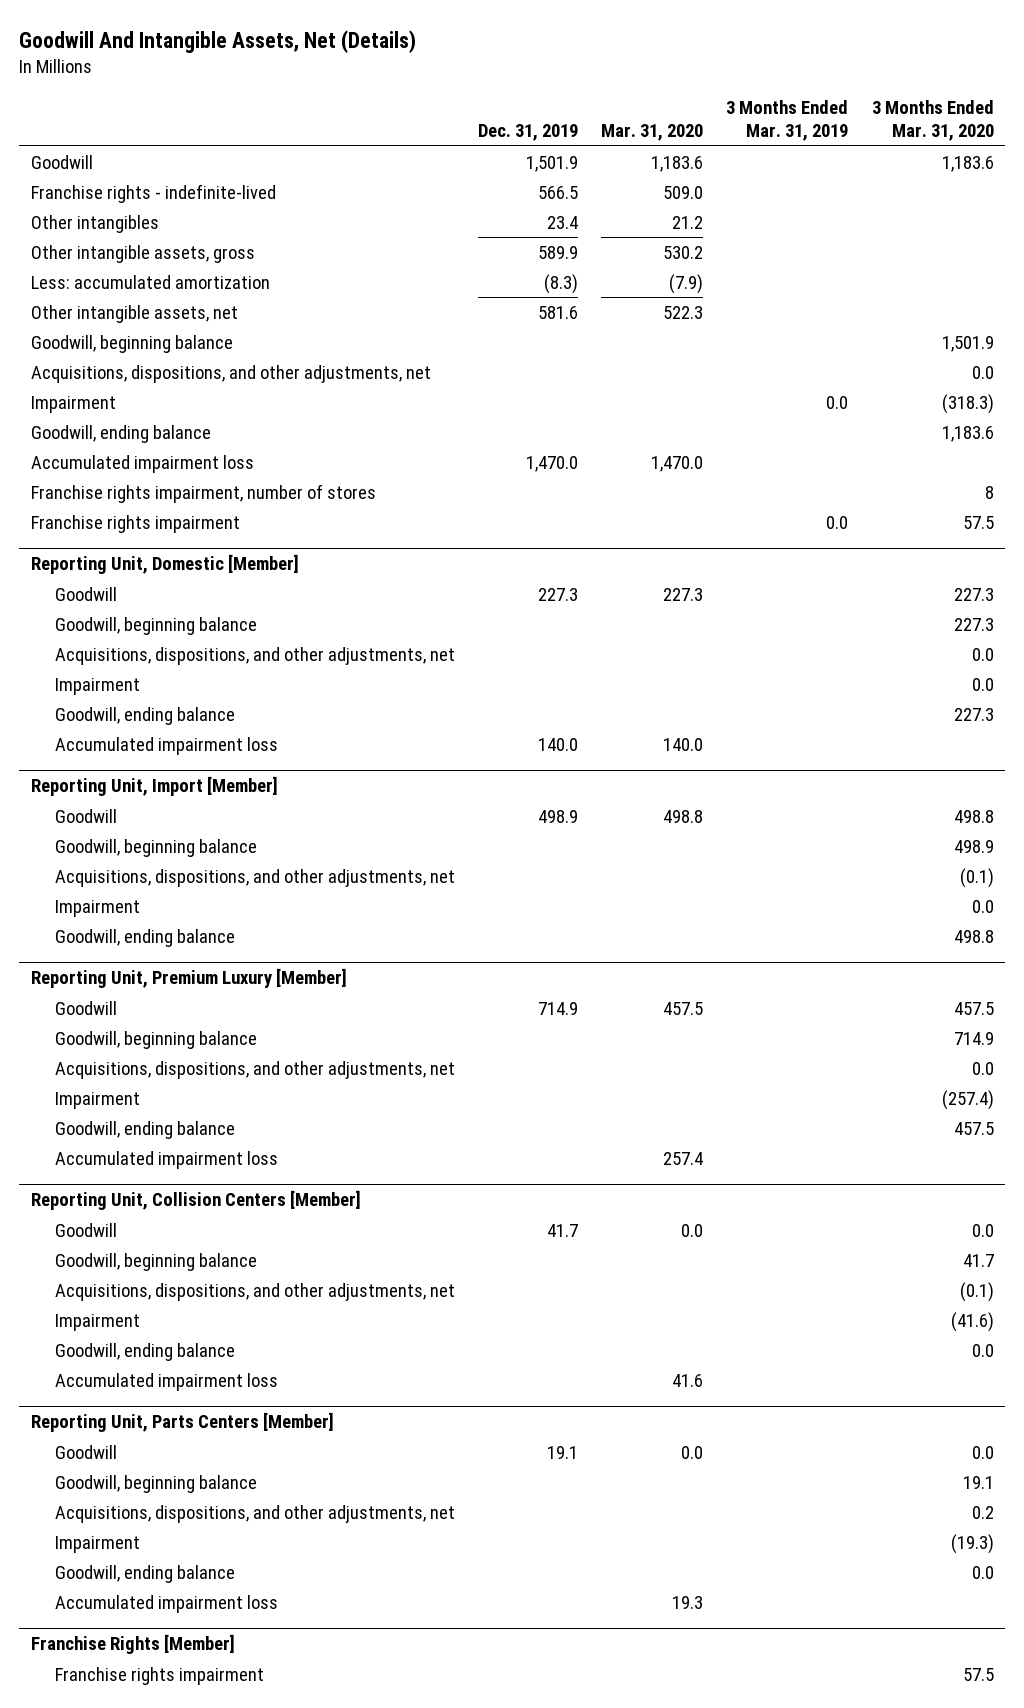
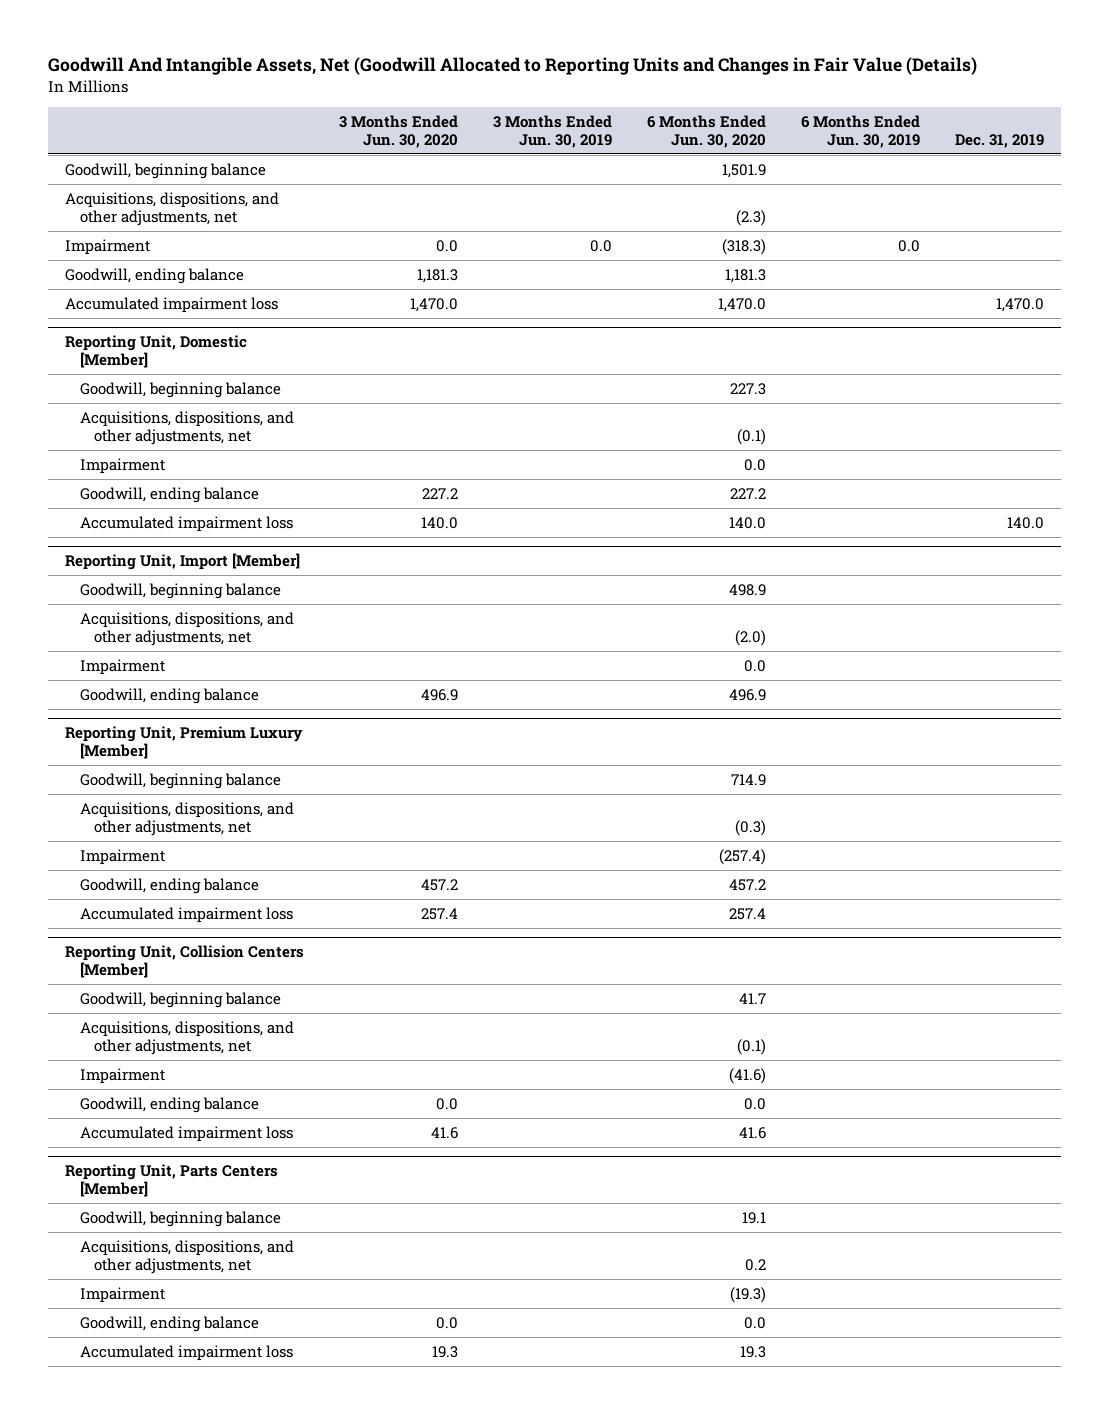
- Goodwill And Intangible Assets, Net (Details)
+ Goodwill And Intangible Assets, Net (Goodwill Allocated to Reporting Units and Changes in Fair Value (Details)
- | Dec. 31, 2019 | Mar. 31, 2020 | 3 Months Ended Mar. 31, 2019 | 3 Months Ended Mar. 31, 2020
+ | 3 Months Ended Jun. 30, 2020 | 3 Months Ended Jun. 30, 2019 | 6 Months Ended Jun. 30, 2020 | 6 Months Ended Jun. 30, 2019 | Dec. 31, 2019
- Goodwill | 1,501.9 | 1,183.6 | | 1,183.6
- Franchise rights - indefinite-lived | 566.5 | 509.0 | |
- Other intangibles | 23.4 | 21.2 | |
- Other intangible assets, gross | 589.9 | 530.2 | |
- Less: accumulated amortization | (8.3) | (7.9) | |
- Other intangible assets, net | 581.6 | 522.3 | |
- Franchise rights impairment, number of stores | | | | 8
- Franchise rights impairment | | | 0.0 | 57.5
@ Reporting Unit, Domestic [Member]
- Goodwill | 227.3 | 227.3 | | 227.3
@ Reporting Unit, Import [Member]
- Goodwill | 498.9 | 498.8 | | 498.8
@ Reporting Unit, Premium Luxury [Member]
- Goodwill | 714.9 | 457.5 | | 457.5
@ Reporting Unit, Collision Centers [Member]
- Goodwill | 41.7 | 0.0 | | 0.0
@ Reporting Unit, Parts Centers [Member]
- Goodwill | 19.1 | 0.0 | | 0.0
- Franchise Rights [Member]
- Franchise rights impairment | | | | 57.5

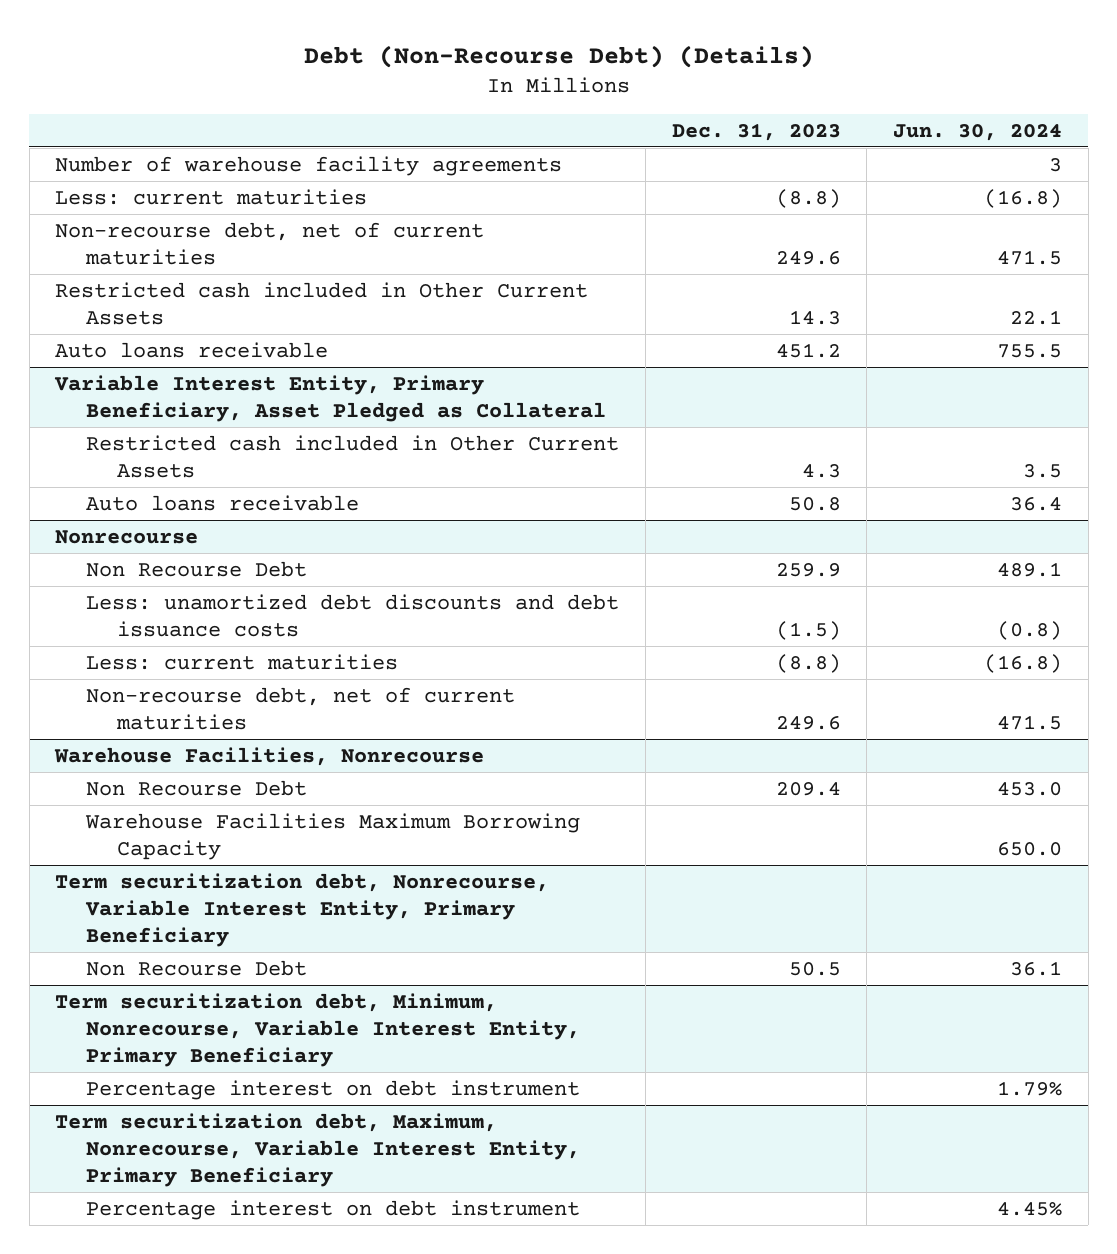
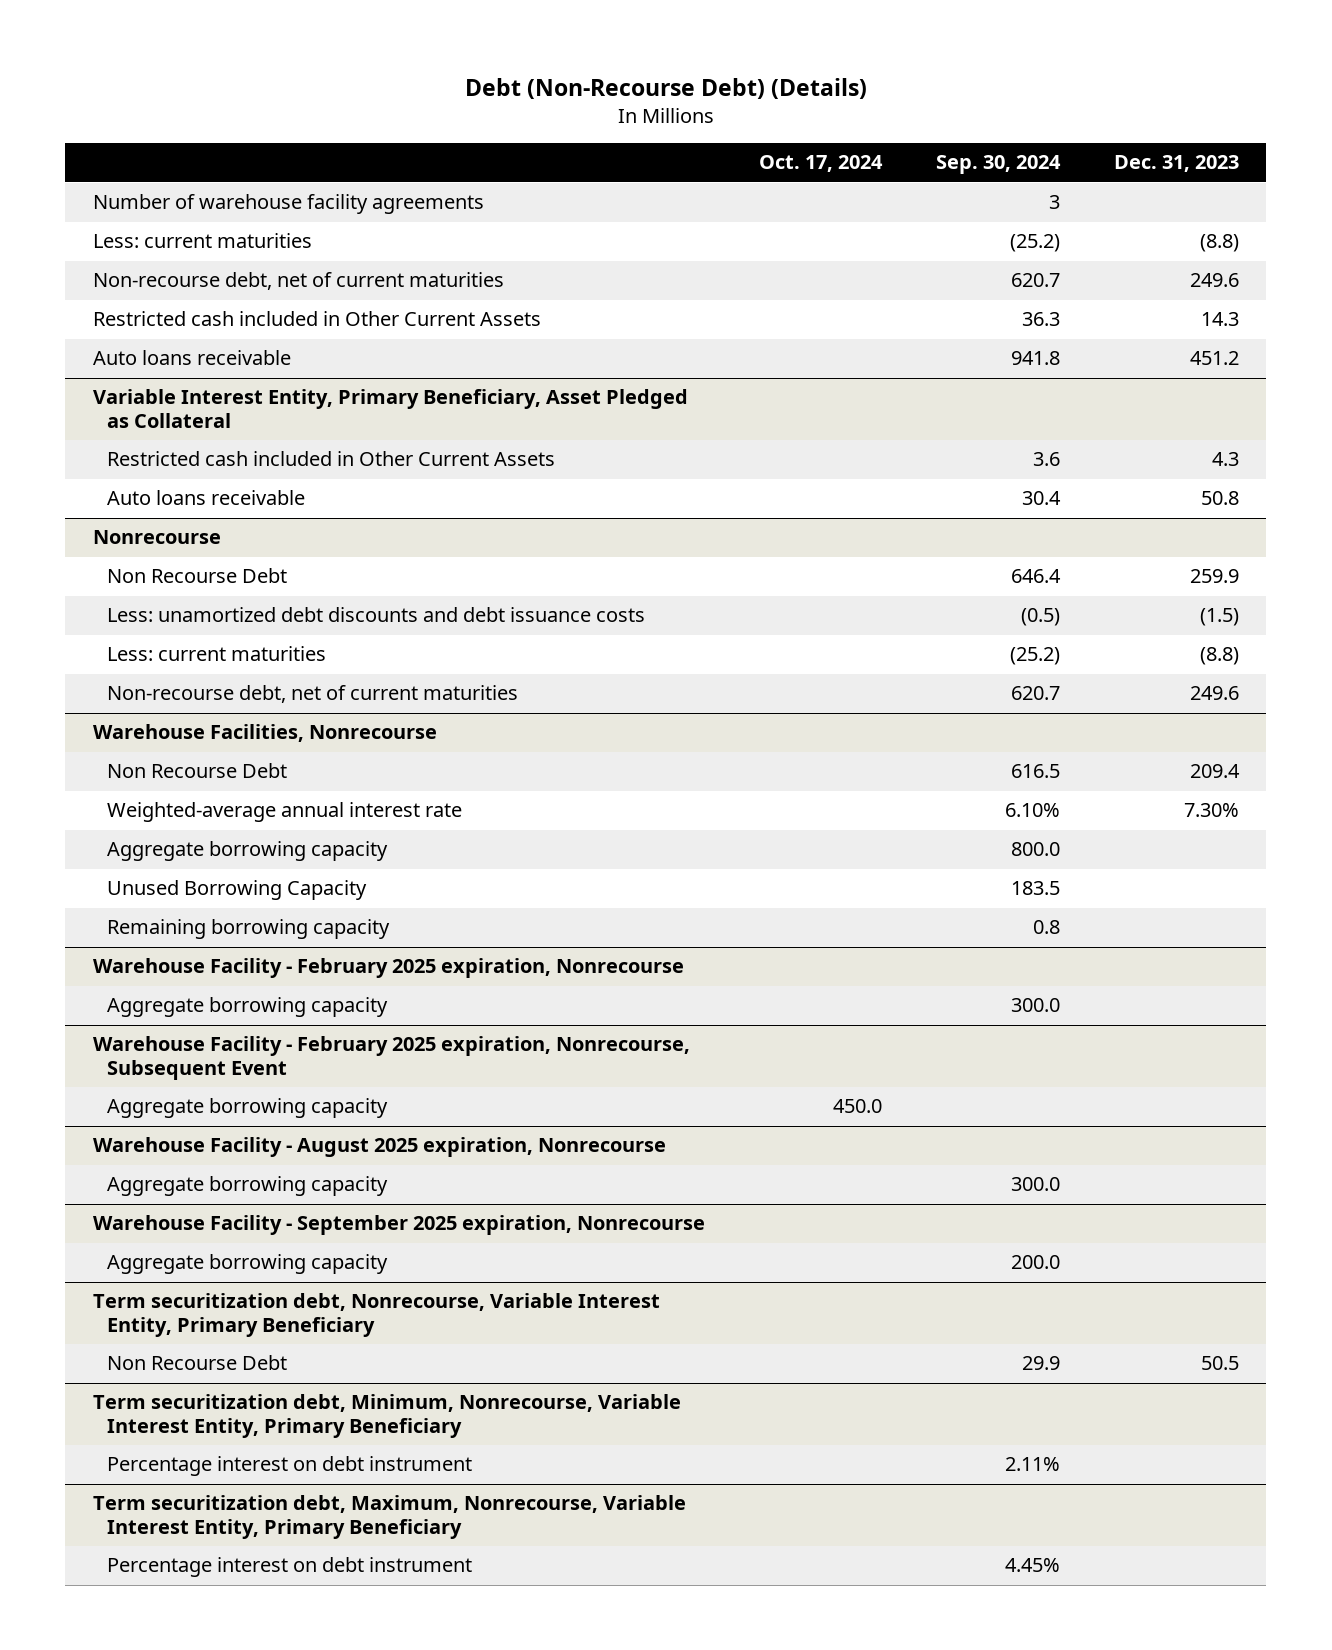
- | Dec. 31, 2023 | Jun. 30, 2024
+ | Oct. 17, 2024 | Sep. 30, 2024 | Dec. 31, 2023
@ Warehouse Facilities, Nonrecourse
- Warehouse Facilities Maximum Borrowing Capacity | | 650.0
+ Weighted-average annual interest rate | | 6.10% | 7.30%
+ Aggregate borrowing capacity | | 800.0 |
+ Unused Borrowing Capacity | | 183.5 |
+ Remaining borrowing capacity | | 0.8 |
+ Warehouse Facility - February 2025 expiration, Nonrecourse
+ Aggregate borrowing capacity | | 300.0 |
+ Warehouse Facility - February 2025 expiration, Nonrecourse, Subsequent Event
+ Aggregate borrowing capacity | 450.0 | |
+ Warehouse Facility - August 2025 expiration, Nonrecourse
+ Aggregate borrowing capacity | | 300.0 |
+ Warehouse Facility - September 2025 expiration, Nonrecourse
+ Aggregate borrowing capacity | | 200.0 |

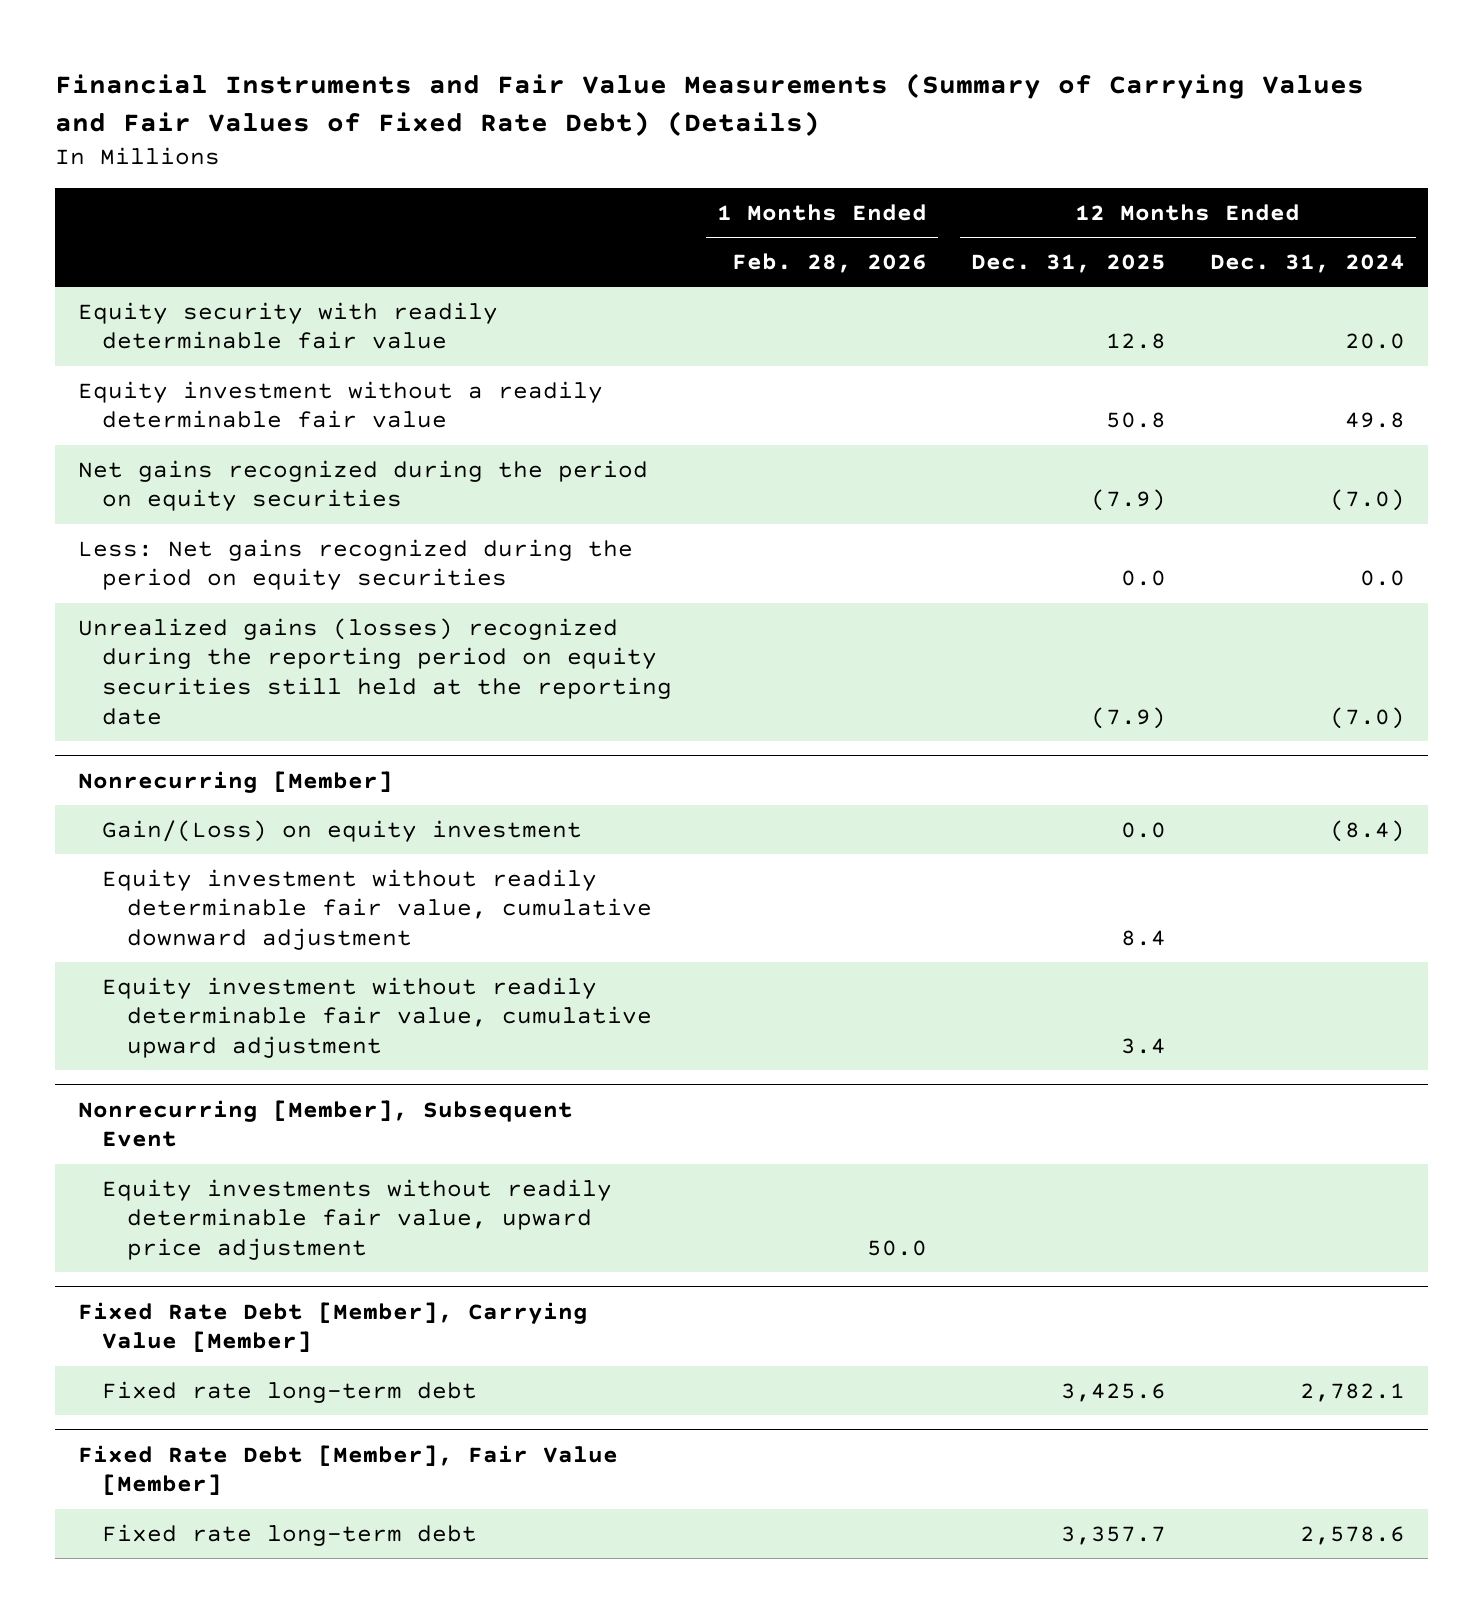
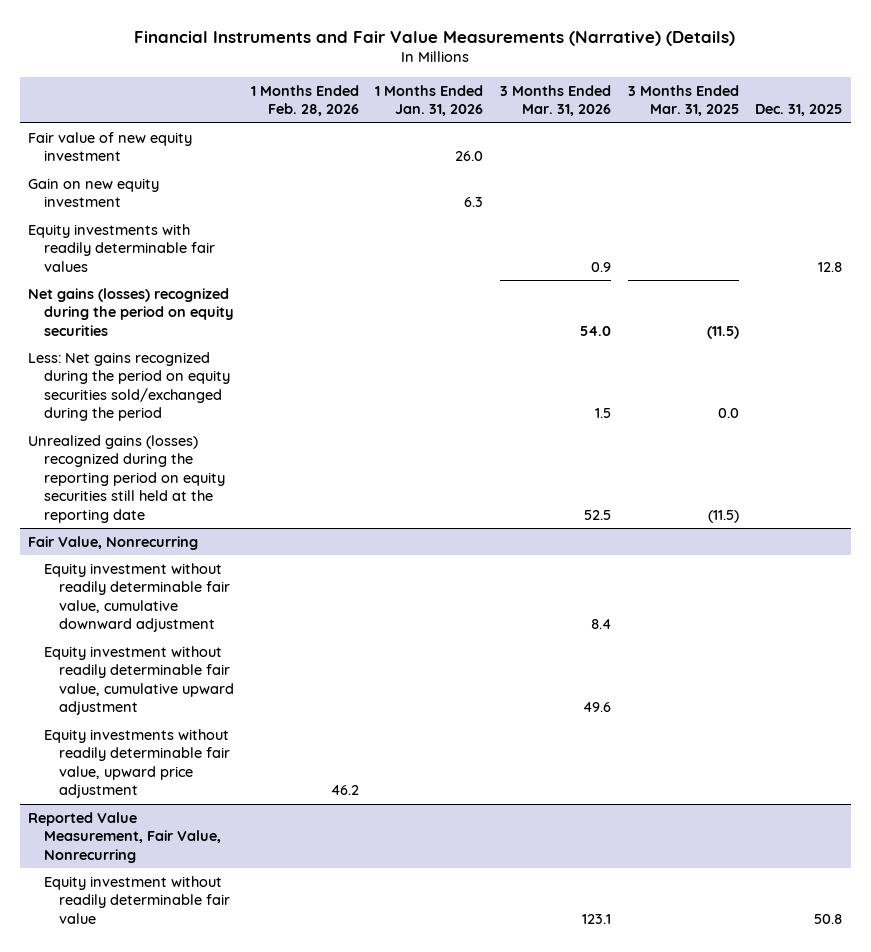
- Financial Instruments and Fair Value Measurements (Summary of Carrying Values and Fair Values of Fixed Rate Debt) (Details)
+ Financial Instruments and Fair Value Measurements (Narrative) (Details)
- | 1 Months Ended Feb. 28, 2026 | 12 Months Ended Dec. 31, 2025 | 12 Months Ended Dec. 31, 2024
+ | 1 Months Ended Feb. 28, 2026 | 1 Months Ended Jan. 31, 2026 | 3 Months Ended Mar. 31, 2026 | 3 Months Ended Mar. 31, 2025 | Dec. 31, 2025
- Equity security with readily determinable fair value | | 12.8 | 20.0
- Equity investment without a readily determinable fair value | | 50.8 | 49.8
- Net gains recognized during the period on equity securities | | (7.9) | (7.0)
- Less: Net gains recognized during the period on equity securities | | 0.0 | 0.0
+ Fair value of new equity investment | | 26.0 | | |
+ Gain on new equity investment | | 6.3 | | |
+ Equity investments with readily determinable fair values | | | 0.9 | | 12.8
+ Net gains (losses) recognized during the period on equity securities | | | 54.0 | (11.5) |
+ Less: Net gains recognized during the period on equity securities sold/exchanged during the period | | | 1.5 | 0.0 |
- Nonrecurring [Member]
- Gain/(Loss) on equity investment | | 0.0 | (8.4)
+ Fair Value, Nonrecurring
- Nonrecurring [Member], Subsequent Event
- Equity investments without readily determinable fair value, upward price adjustment | 50.0 | |
- Fixed Rate Debt [Member], Carrying Value [Member]
- Fixed rate long-term debt | | 3,425.6 | 2,782.1
- Fixed Rate Debt [Member], Fair Value [Member]
- Fixed rate long-term debt | | 3,357.7 | 2,578.6
+ Equity investments without readily determinable fair value, upward price adjustment | 46.2 | | | |
+ Reported Value Measurement, Fair Value, Nonrecurring
+ Equity investment without readily determinable fair value | | | 123.1 | | 50.8

